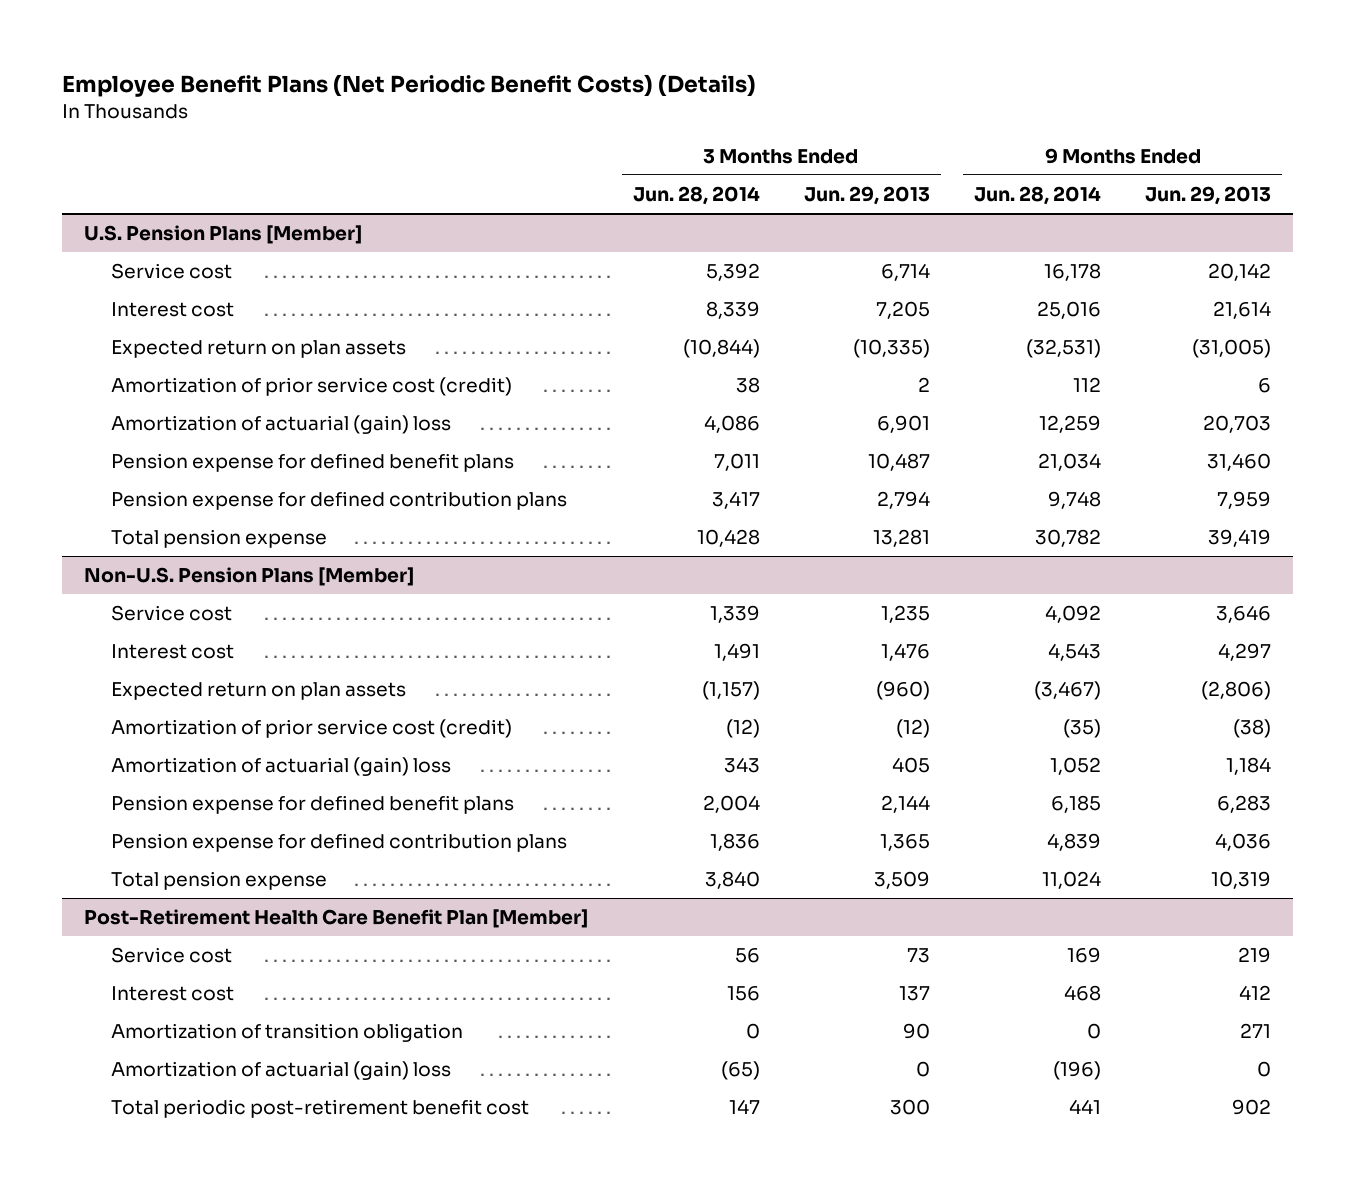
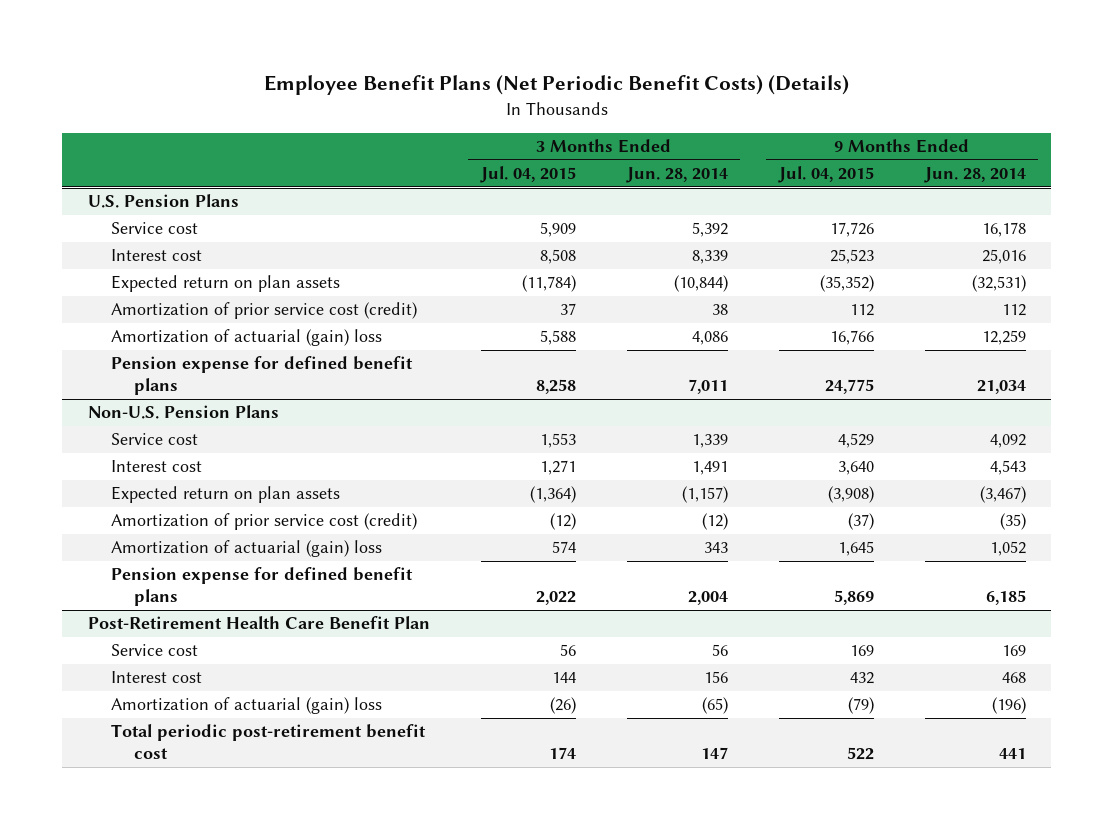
- | 3 Months Ended Jun. 28, 2014 | 3 Months Ended Jun. 29, 2013 | 9 Months Ended Jun. 28, 2014 | 9 Months Ended Jun. 29, 2013
+ | 3 Months Ended Jul. 04, 2015 | 3 Months Ended Jun. 28, 2014 | 9 Months Ended Jul. 04, 2015 | 9 Months Ended Jun. 28, 2014
- U.S. Pension Plans [Member]
+ U.S. Pension Plans
- Pension expense for defined contribution plans | 3,417 | 2,794 | 9,748 | 7,959
- Total pension expense | 10,428 | 13,281 | 30,782 | 39,419
- Non-U.S. Pension Plans [Member]
+ Non-U.S. Pension Plans
- Pension expense for defined contribution plans | 1,836 | 1,365 | 4,839 | 4,036
- Total pension expense | 3,840 | 3,509 | 11,024 | 10,319
- Post-Retirement Health Care Benefit Plan [Member]
+ Post-Retirement Health Care Benefit Plan
- Amortization of transition obligation | 0 | 90 | 0 | 271

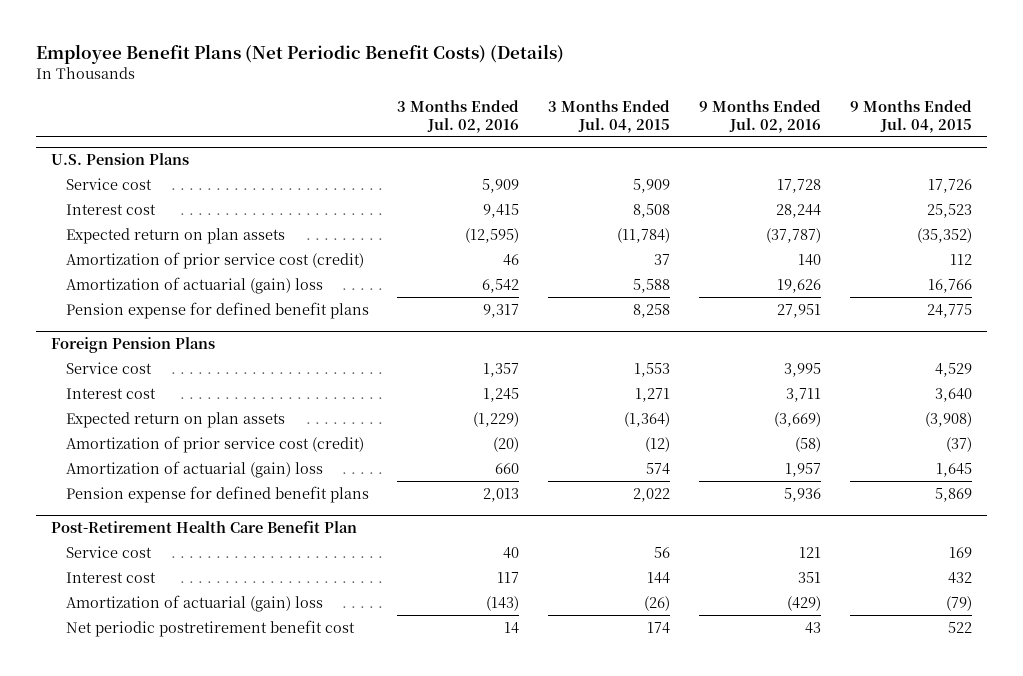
- | 3 Months Ended Jul. 04, 2015 | 3 Months Ended Jun. 28, 2014 | 9 Months Ended Jul. 04, 2015 | 9 Months Ended Jun. 28, 2014
+ | 3 Months Ended Jul. 02, 2016 | 3 Months Ended Jul. 04, 2015 | 9 Months Ended Jul. 02, 2016 | 9 Months Ended Jul. 04, 2015
- Non-U.S. Pension Plans
+ Foreign Pension Plans
@ Post-Retirement Health Care Benefit Plan
- Total periodic post-retirement benefit cost | 174 | 147 | 522 | 441
+ Net periodic postretirement benefit cost | 14 | 174 | 43 | 522

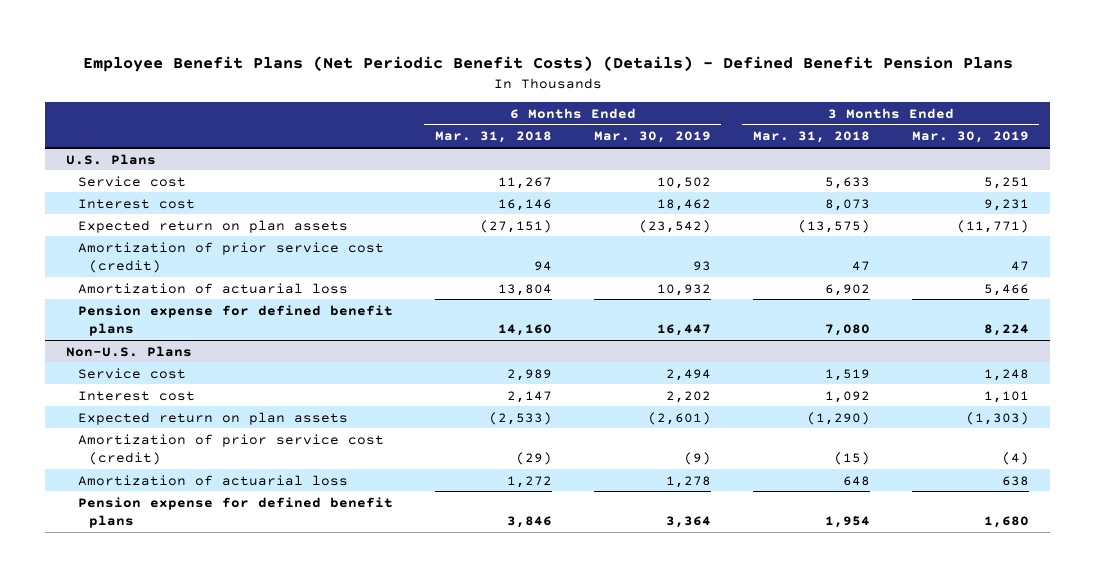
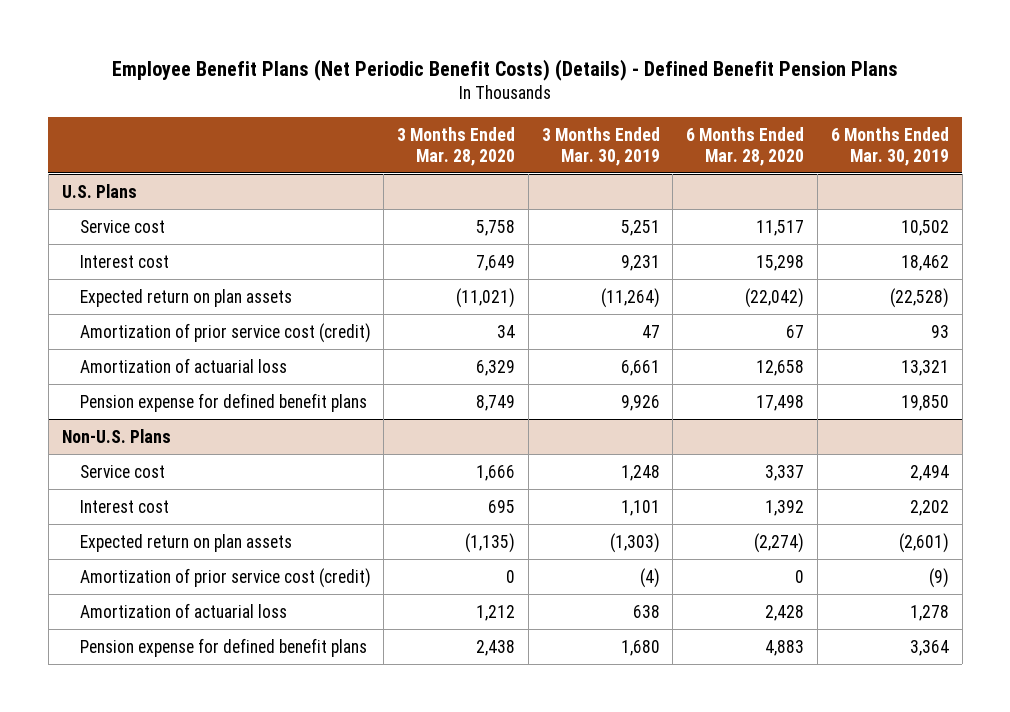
- | 6 Months Ended Mar. 31, 2018 | 6 Months Ended Mar. 30, 2019 | 3 Months Ended Mar. 31, 2018 | 3 Months Ended Mar. 30, 2019
+ | 3 Months Ended Mar. 28, 2020 | 3 Months Ended Mar. 30, 2019 | 6 Months Ended Mar. 28, 2020 | 6 Months Ended Mar. 30, 2019
@ U.S. Plans
- Expected return on plan assets | (27,151) | (23,542) | (13,575) | (11,771)
+ Expected return on plan assets | (11,021) | (11,264) | (22,042) | (22,528)
- Amortization of actuarial loss | 13,804 | 10,932 | 6,902 | 5,466
- Pension expense for defined benefit plans | 14,160 | 16,447 | 7,080 | 8,224
+ Amortization of actuarial loss | 6,329 | 6,661 | 12,658 | 13,321
+ Pension expense for defined benefit plans | 8,749 | 9,926 | 17,498 | 19,850

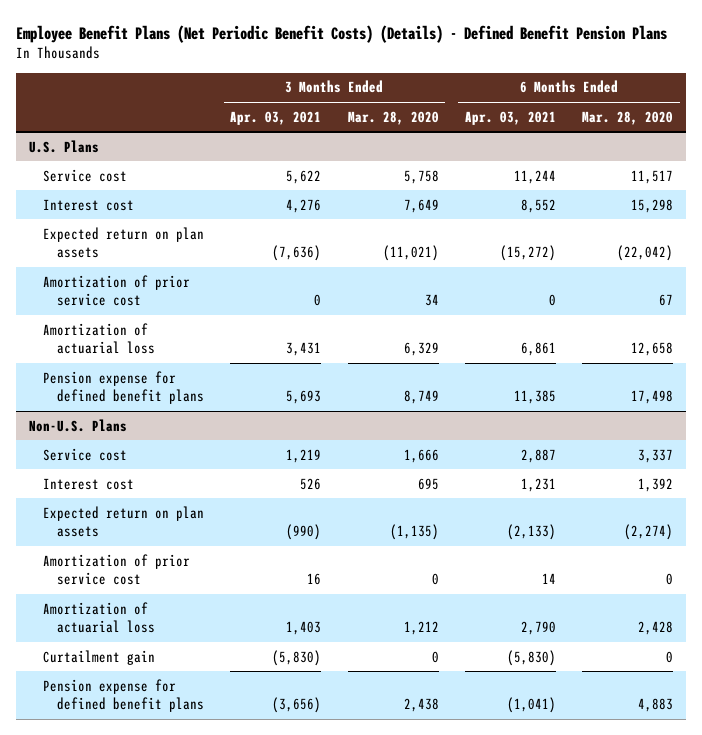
- | 3 Months Ended Mar. 28, 2020 | 3 Months Ended Mar. 30, 2019 | 6 Months Ended Mar. 28, 2020 | 6 Months Ended Mar. 30, 2019
+ | 3 Months Ended Apr. 03, 2021 | 3 Months Ended Mar. 28, 2020 | 6 Months Ended Apr. 03, 2021 | 6 Months Ended Mar. 28, 2020
@ U.S. Plans
- Amortization of prior service cost (credit) | 34 | 47 | 67 | 93
+ Amortization of prior service cost | 0 | 34 | 0 | 67
@ Non-U.S. Plans
- Amortization of prior service cost (credit) | 0 | (4) | 0 | (9)
+ Amortization of prior service cost | 16 | 0 | 14 | 0
+ Curtailment gain | (5,830) | 0 | (5,830) | 0

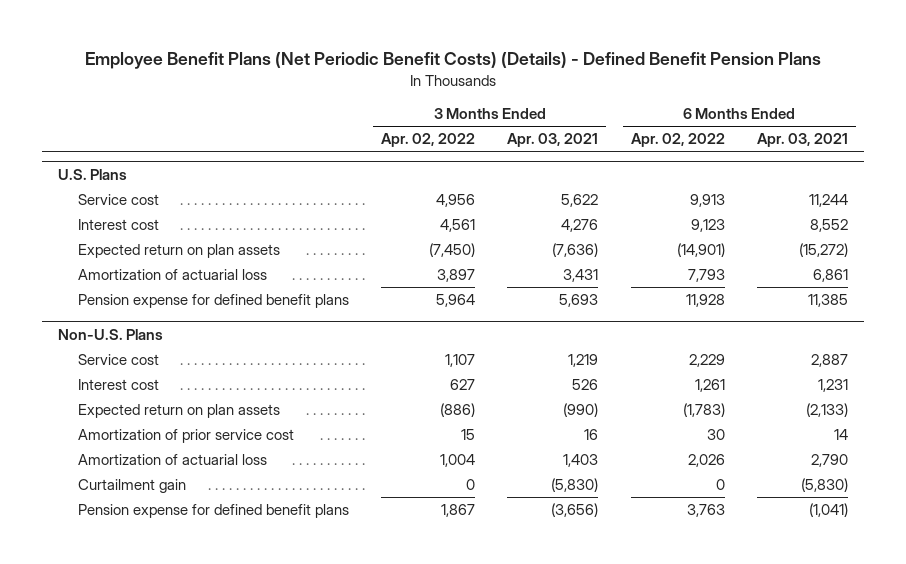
- | 3 Months Ended Apr. 03, 2021 | 3 Months Ended Mar. 28, 2020 | 6 Months Ended Apr. 03, 2021 | 6 Months Ended Mar. 28, 2020
+ | 3 Months Ended Apr. 02, 2022 | 3 Months Ended Apr. 03, 2021 | 6 Months Ended Apr. 02, 2022 | 6 Months Ended Apr. 03, 2021
@ U.S. Plans
- Amortization of prior service cost | 0 | 34 | 0 | 67

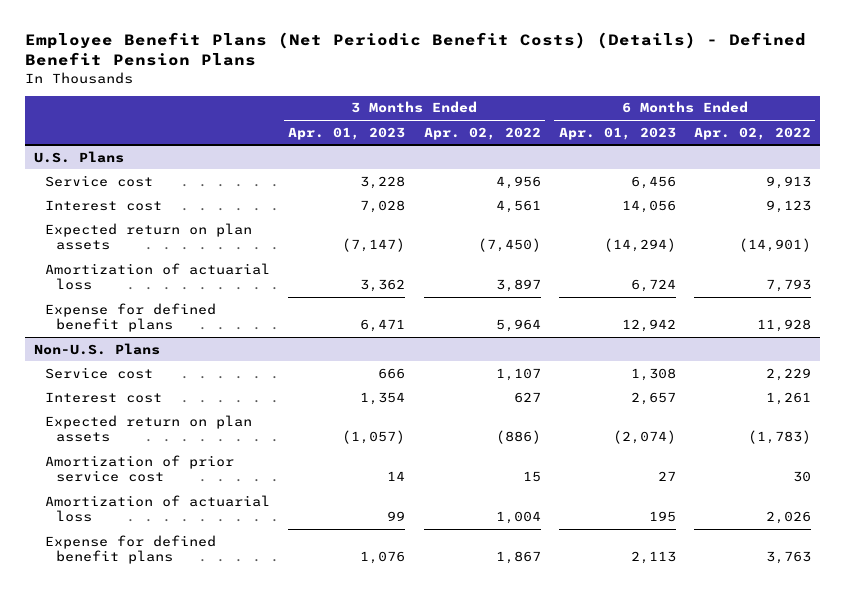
- | 3 Months Ended Apr. 02, 2022 | 3 Months Ended Apr. 03, 2021 | 6 Months Ended Apr. 02, 2022 | 6 Months Ended Apr. 03, 2021
+ | 3 Months Ended Apr. 01, 2023 | 3 Months Ended Apr. 02, 2022 | 6 Months Ended Apr. 01, 2023 | 6 Months Ended Apr. 02, 2022
@ U.S. Plans
- Pension expense for defined benefit plans | 5,964 | 5,693 | 11,928 | 11,385
+ Expense for defined benefit plans | 6,471 | 5,964 | 12,942 | 11,928
@ Non-U.S. Plans
- Curtailment gain | 0 | (5,830) | 0 | (5,830)
- Pension expense for defined benefit plans | 1,867 | (3,656) | 3,763 | (1,041)
+ Expense for defined benefit plans | 1,076 | 1,867 | 2,113 | 3,763

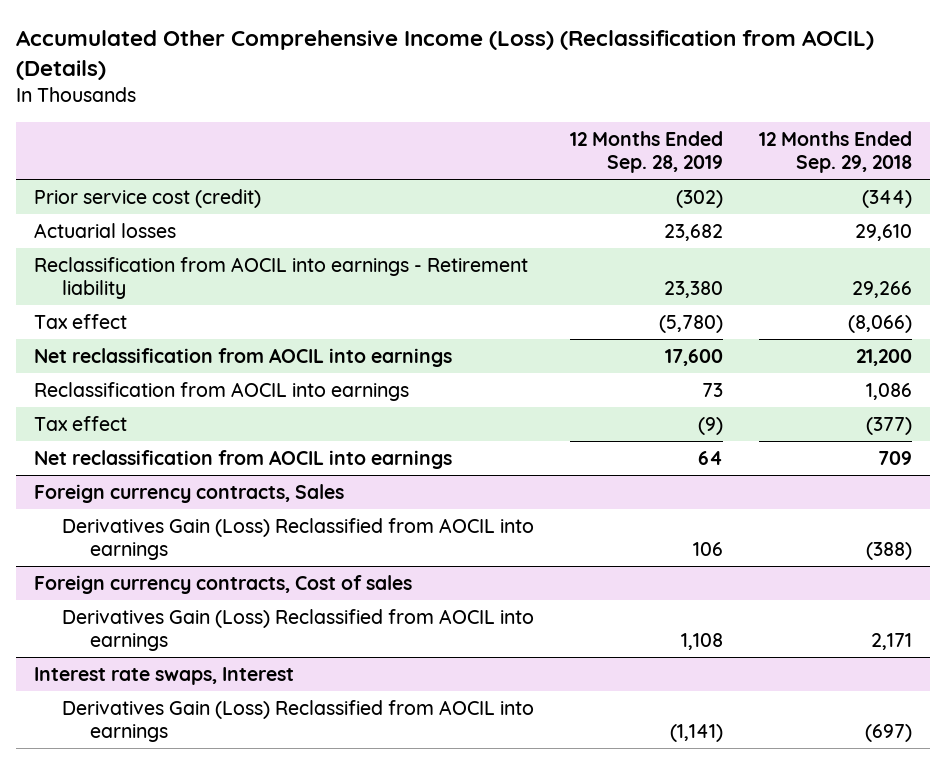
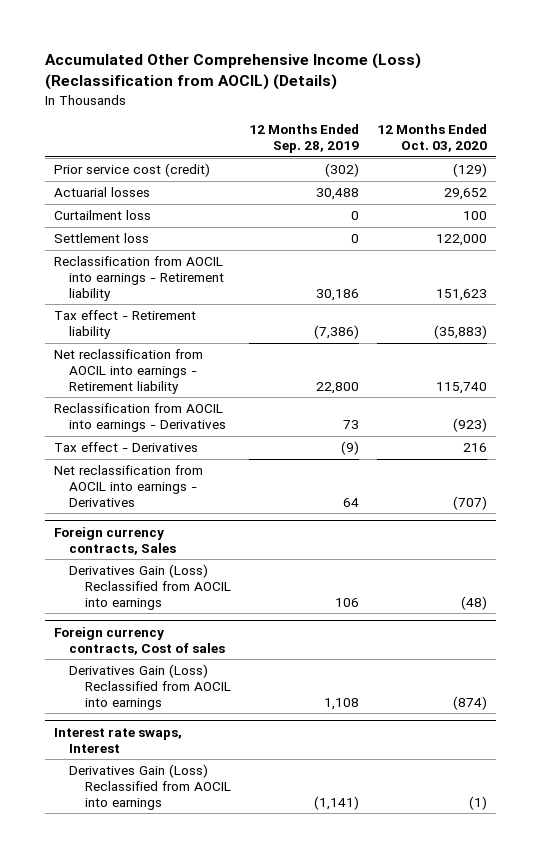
- | 12 Months Ended Sep. 28, 2019 | 12 Months Ended Sep. 29, 2018
+ | 12 Months Ended Sep. 28, 2019 | 12 Months Ended Oct. 03, 2020
- Actuarial losses | 23,682 | 29,610
- Reclassification from AOCIL into earnings - Retirement liability | 23,380 | 29,266
- Tax effect | (5,780) | (8,066)
- Net reclassification from AOCIL into earnings | 17,600 | 21,200
- Reclassification from AOCIL into earnings | 73 | 1,086
- Tax effect | (9) | (377)
- Net reclassification from AOCIL into earnings | 64 | 709
+ Actuarial losses | 30,488 | 29,652
+ Curtailment loss | 0 | 100
+ Settlement loss | 0 | 122,000
+ Reclassification from AOCIL into earnings - Retirement liability | 30,186 | 151,623
+ Tax effect - Retirement liability | (7,386) | (35,883)
+ Net reclassification from AOCIL into earnings - Retirement liability | 22,800 | 115,740
+ Reclassification from AOCIL into earnings - Derivatives | 73 | (923)
+ Tax effect - Derivatives | (9) | 216
+ Net reclassification from AOCIL into earnings - Derivatives | 64 | (707)

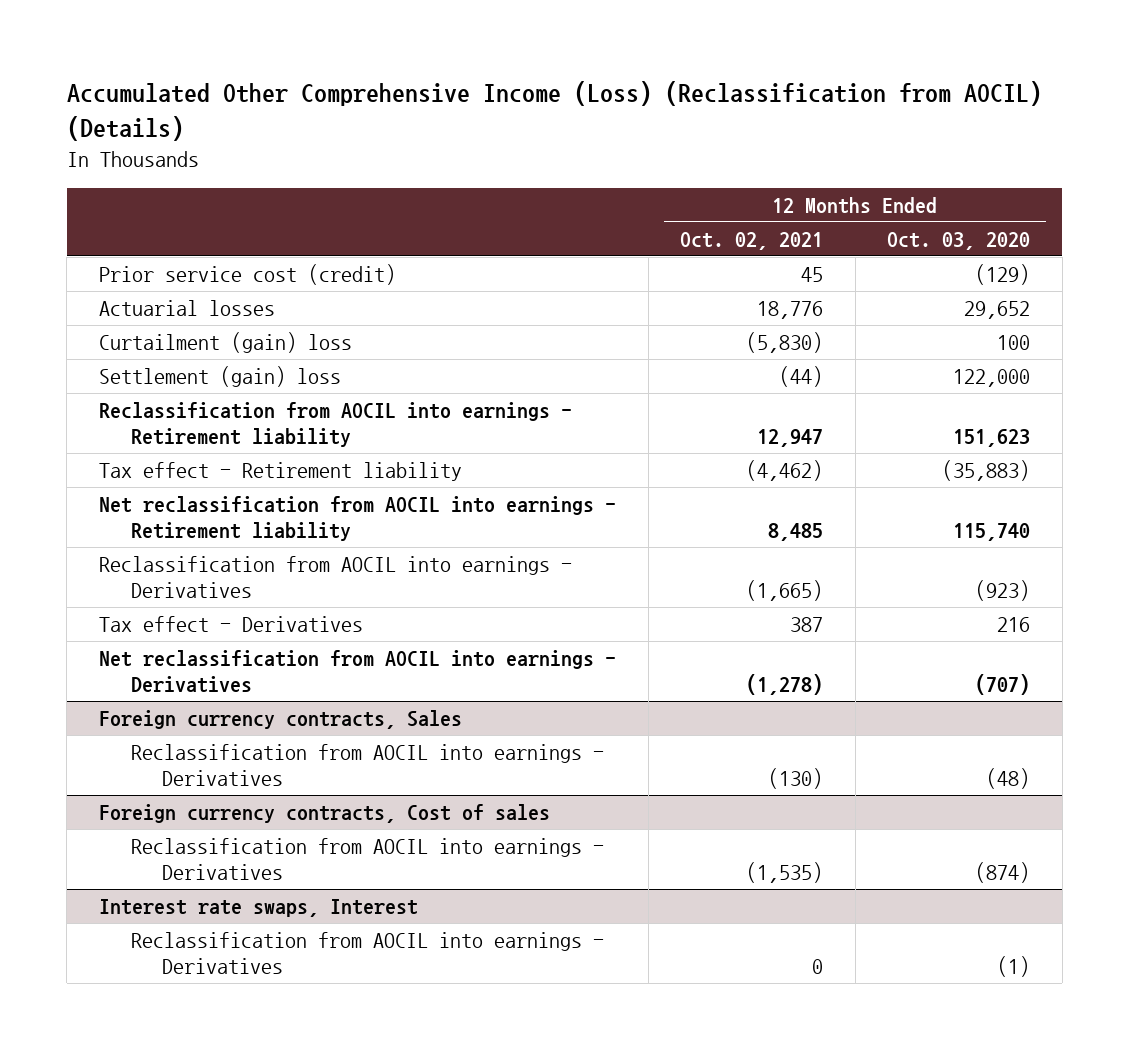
- | 12 Months Ended Sep. 28, 2019 | 12 Months Ended Oct. 03, 2020
+ | 12 Months Ended Oct. 02, 2021 | 12 Months Ended Oct. 03, 2020
- Curtailment loss | 0 | 100
- Settlement loss | 0 | 122,000
+ Curtailment (gain) loss | (5,830) | 100
+ Settlement (gain) loss | (44) | 122,000
@ Foreign currency contracts, Sales
- Derivatives Gain (Loss) Reclassified from AOCIL into earnings | 106 | (48)
+ Reclassification from AOCIL into earnings - Derivatives | (130) | (48)
@ Foreign currency contracts, Cost of sales
- Derivatives Gain (Loss) Reclassified from AOCIL into earnings | 1,108 | (874)
+ Reclassification from AOCIL into earnings - Derivatives | (1,535) | (874)
@ Interest rate swaps, Interest
- Derivatives Gain (Loss) Reclassified from AOCIL into earnings | (1,141) | (1)
+ Reclassification from AOCIL into earnings - Derivatives | 0 | (1)

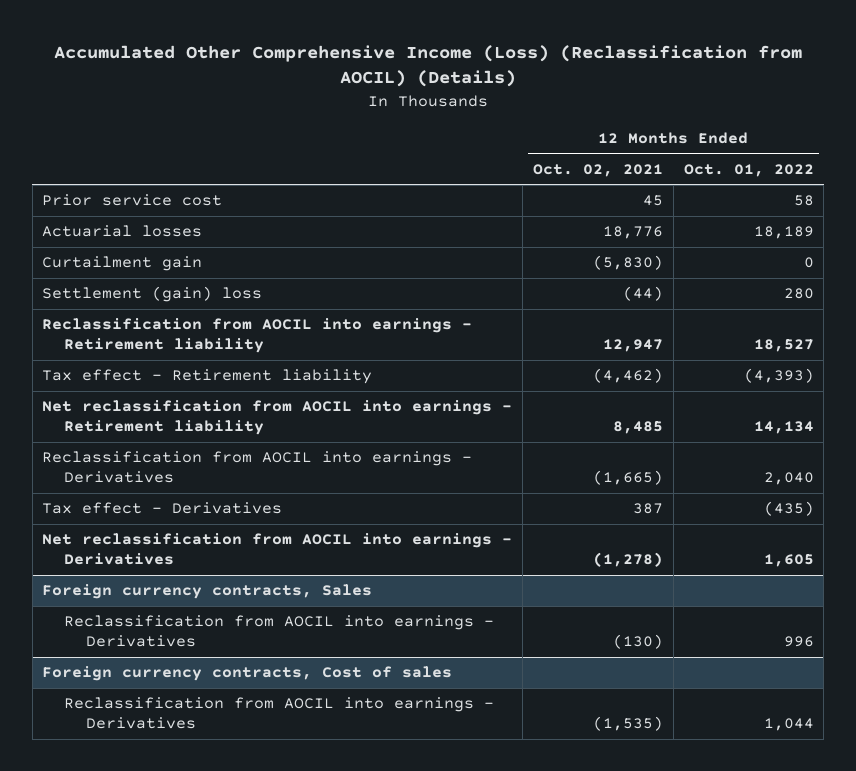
- | 12 Months Ended Oct. 02, 2021 | 12 Months Ended Oct. 03, 2020
+ | 12 Months Ended Oct. 02, 2021 | 12 Months Ended Oct. 01, 2022
- Prior service cost (credit) | 45 | (129)
+ Prior service cost | 45 | 58
- Curtailment (gain) loss | (5,830) | 100
+ Curtailment gain | (5,830) | 0
- Interest rate swaps, Interest
- Reclassification from AOCIL into earnings - Derivatives | 0 | (1)

